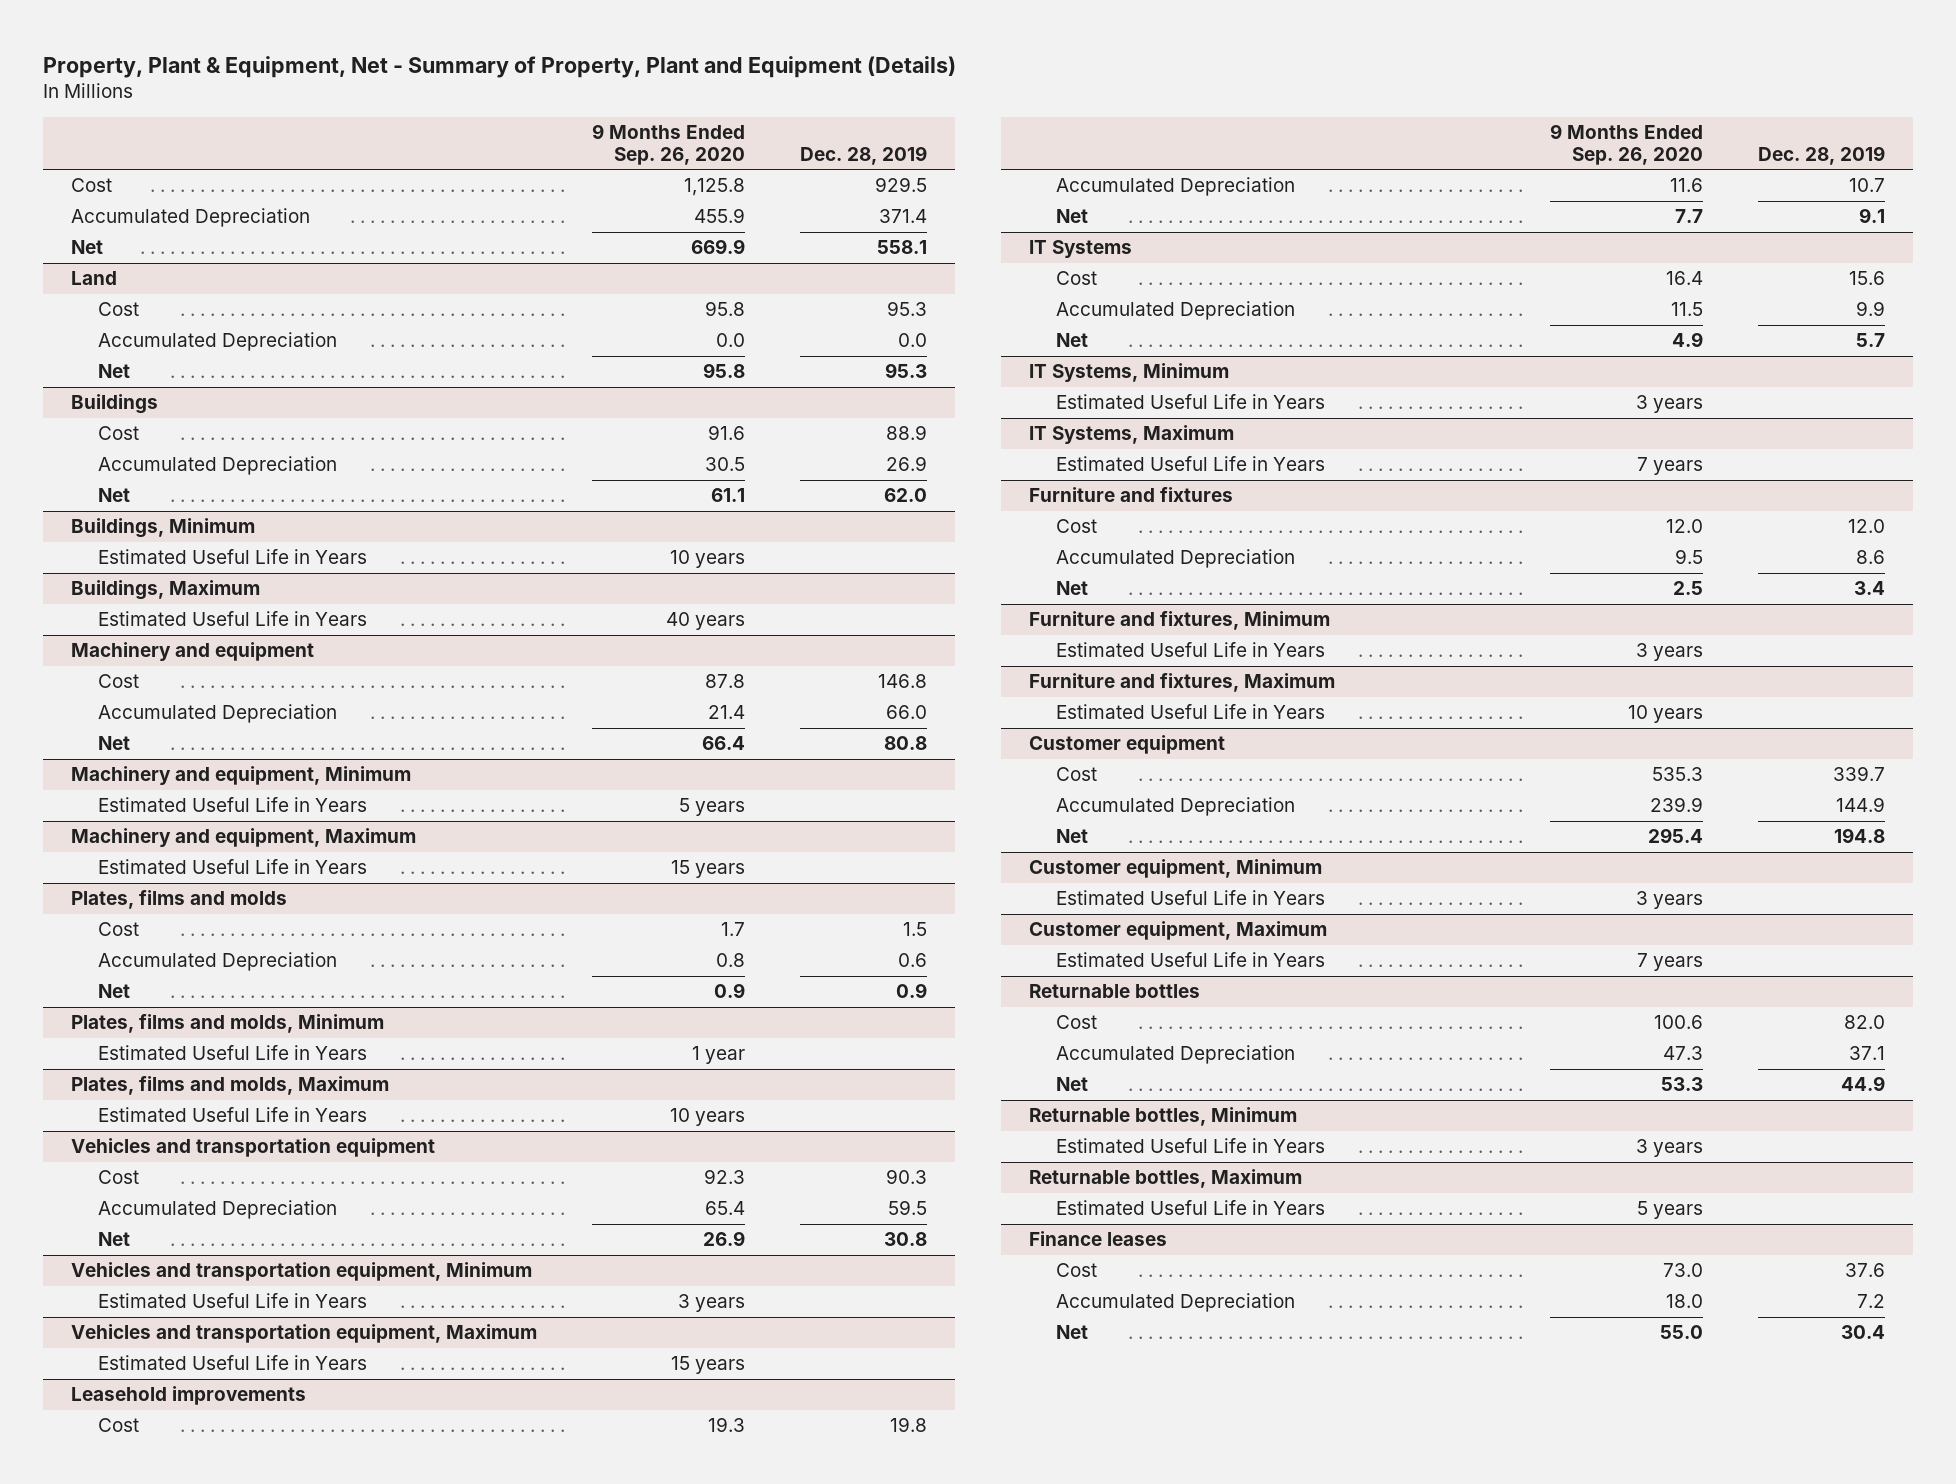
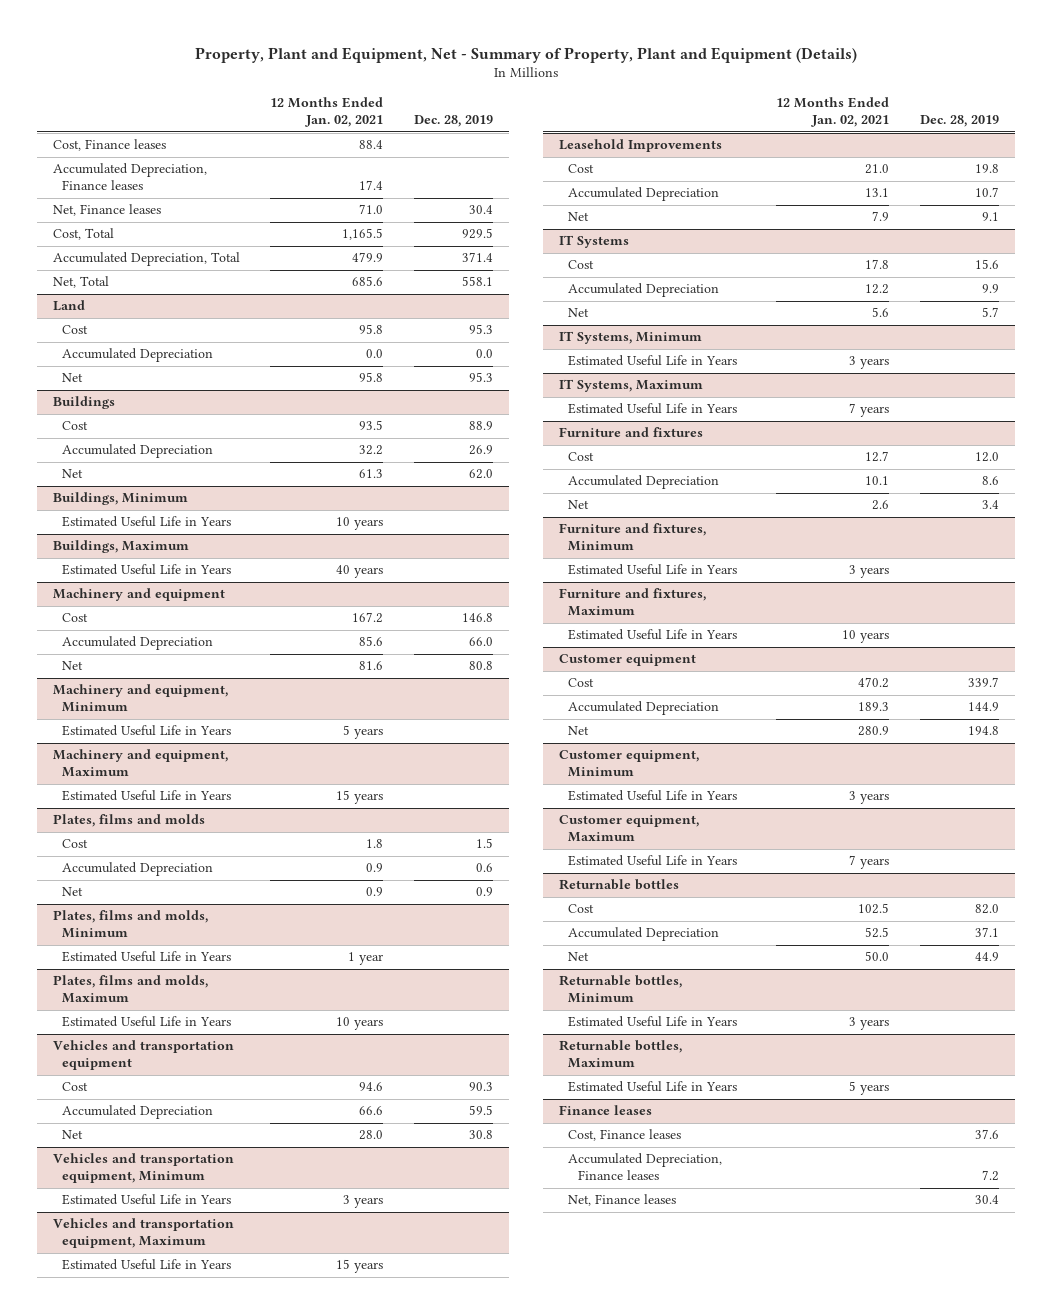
- Property, Plant & Equipment, Net - Summary of Property, Plant and Equipment (Details)
+ Property, Plant and Equipment, Net - Summary of Property, Plant and Equipment (Details)
- | 9 Months Ended Sep. 26, 2020 | Dec. 28, 2019
+ | 12 Months Ended Jan. 02, 2021 | Dec. 28, 2019
- Cost | 1,125.8 | 929.5
- Accumulated Depreciation | 455.9 | 371.4
- Net | 669.9 | 558.1
+ Cost, Finance leases | 88.4 |
+ Accumulated Depreciation, Finance leases | 17.4 |
+ Net, Finance leases | 71.0 | 30.4
+ Cost, Total | 1,165.5 | 929.5
+ Accumulated Depreciation, Total | 479.9 | 371.4
+ Net, Total | 685.6 | 558.1
- Leasehold improvements
+ Leasehold Improvements
@ Finance leases
- Cost | 73.0 | 37.6
- Accumulated Depreciation | 18.0 | 7.2
- Net | 55.0 | 30.4
+ Cost, Finance leases | | 37.6
+ Accumulated Depreciation, Finance leases | | 7.2
+ Net, Finance leases | | 30.4

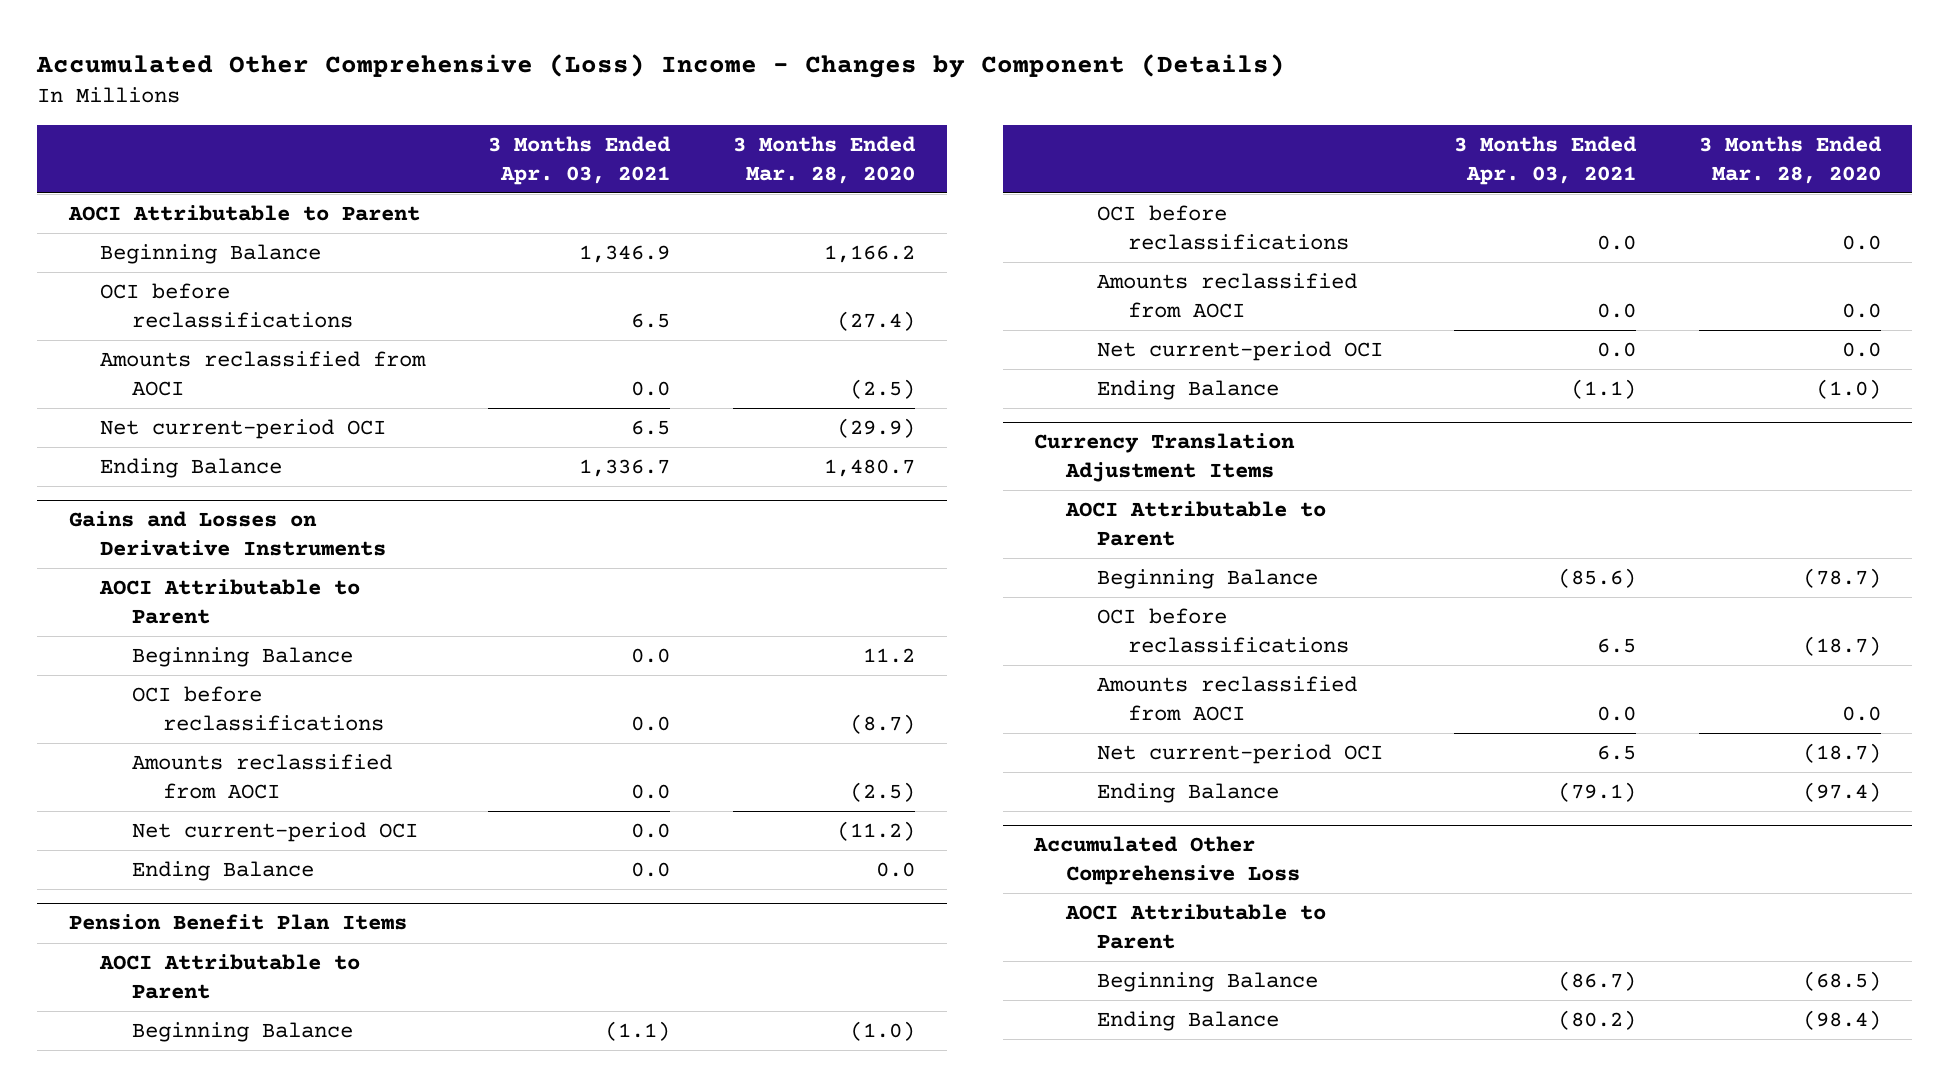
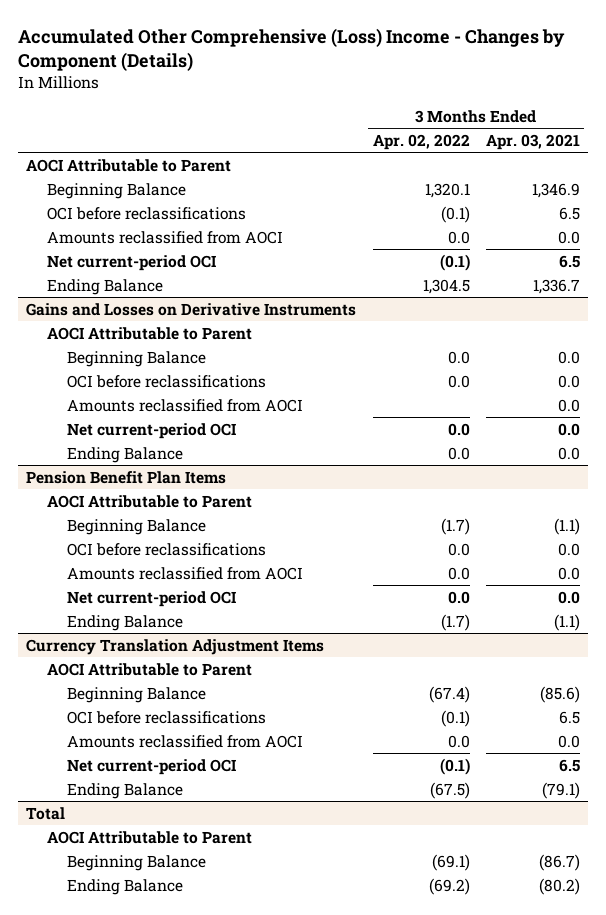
- | 3 Months Ended Apr. 03, 2021 | 3 Months Ended Mar. 28, 2020
+ | 3 Months Ended Apr. 02, 2022 | 3 Months Ended Apr. 03, 2021
- Accumulated Other Comprehensive Loss
+ Total

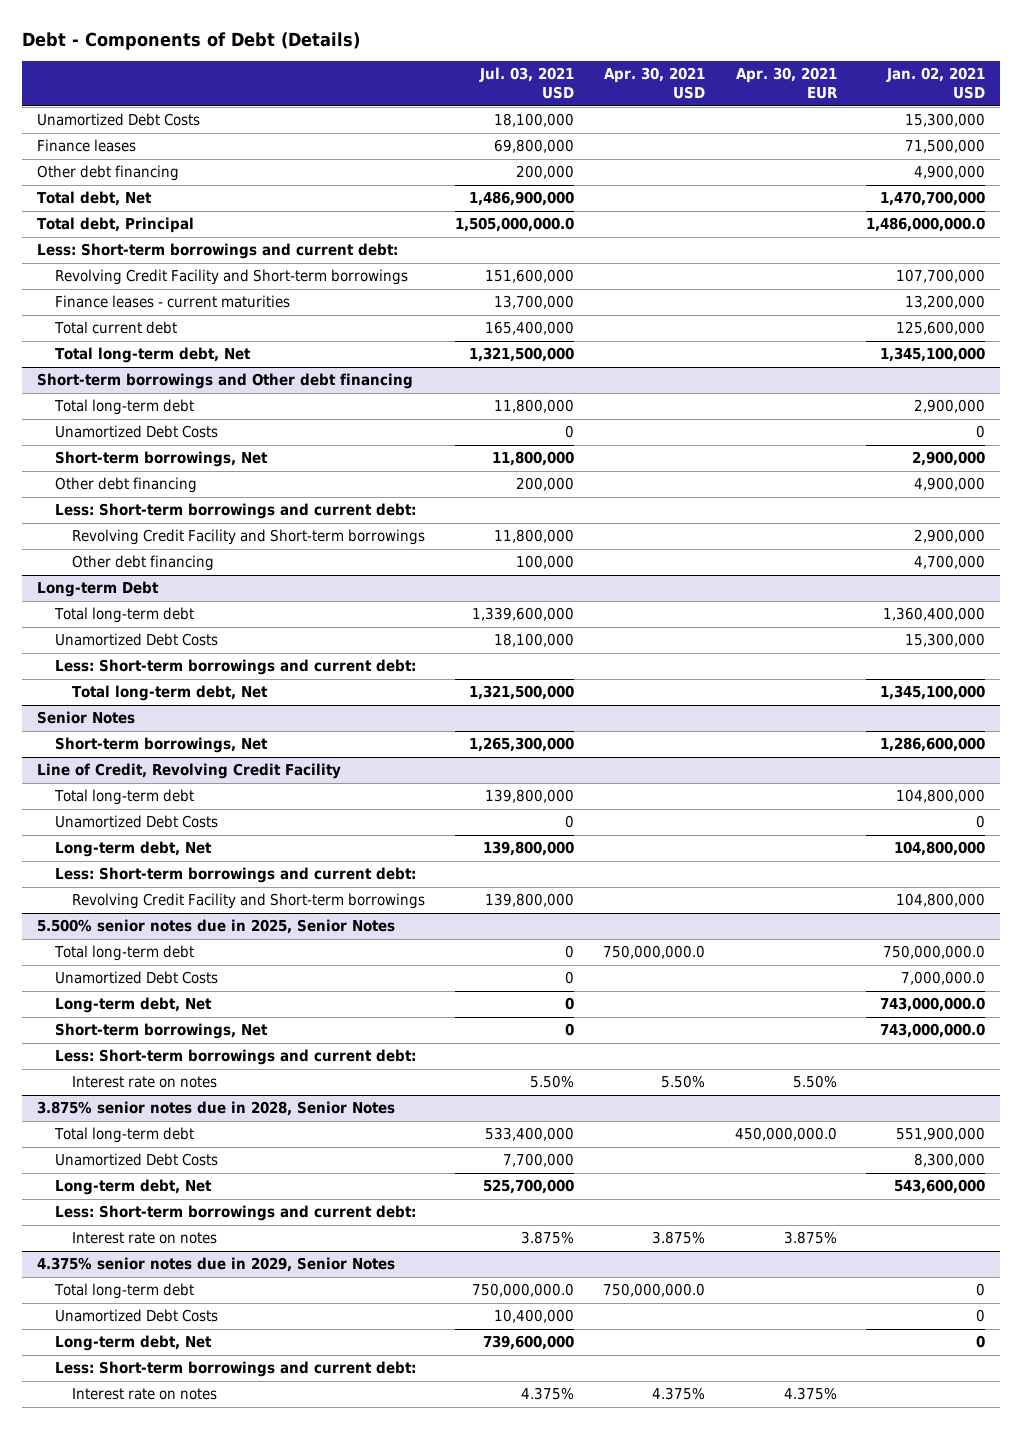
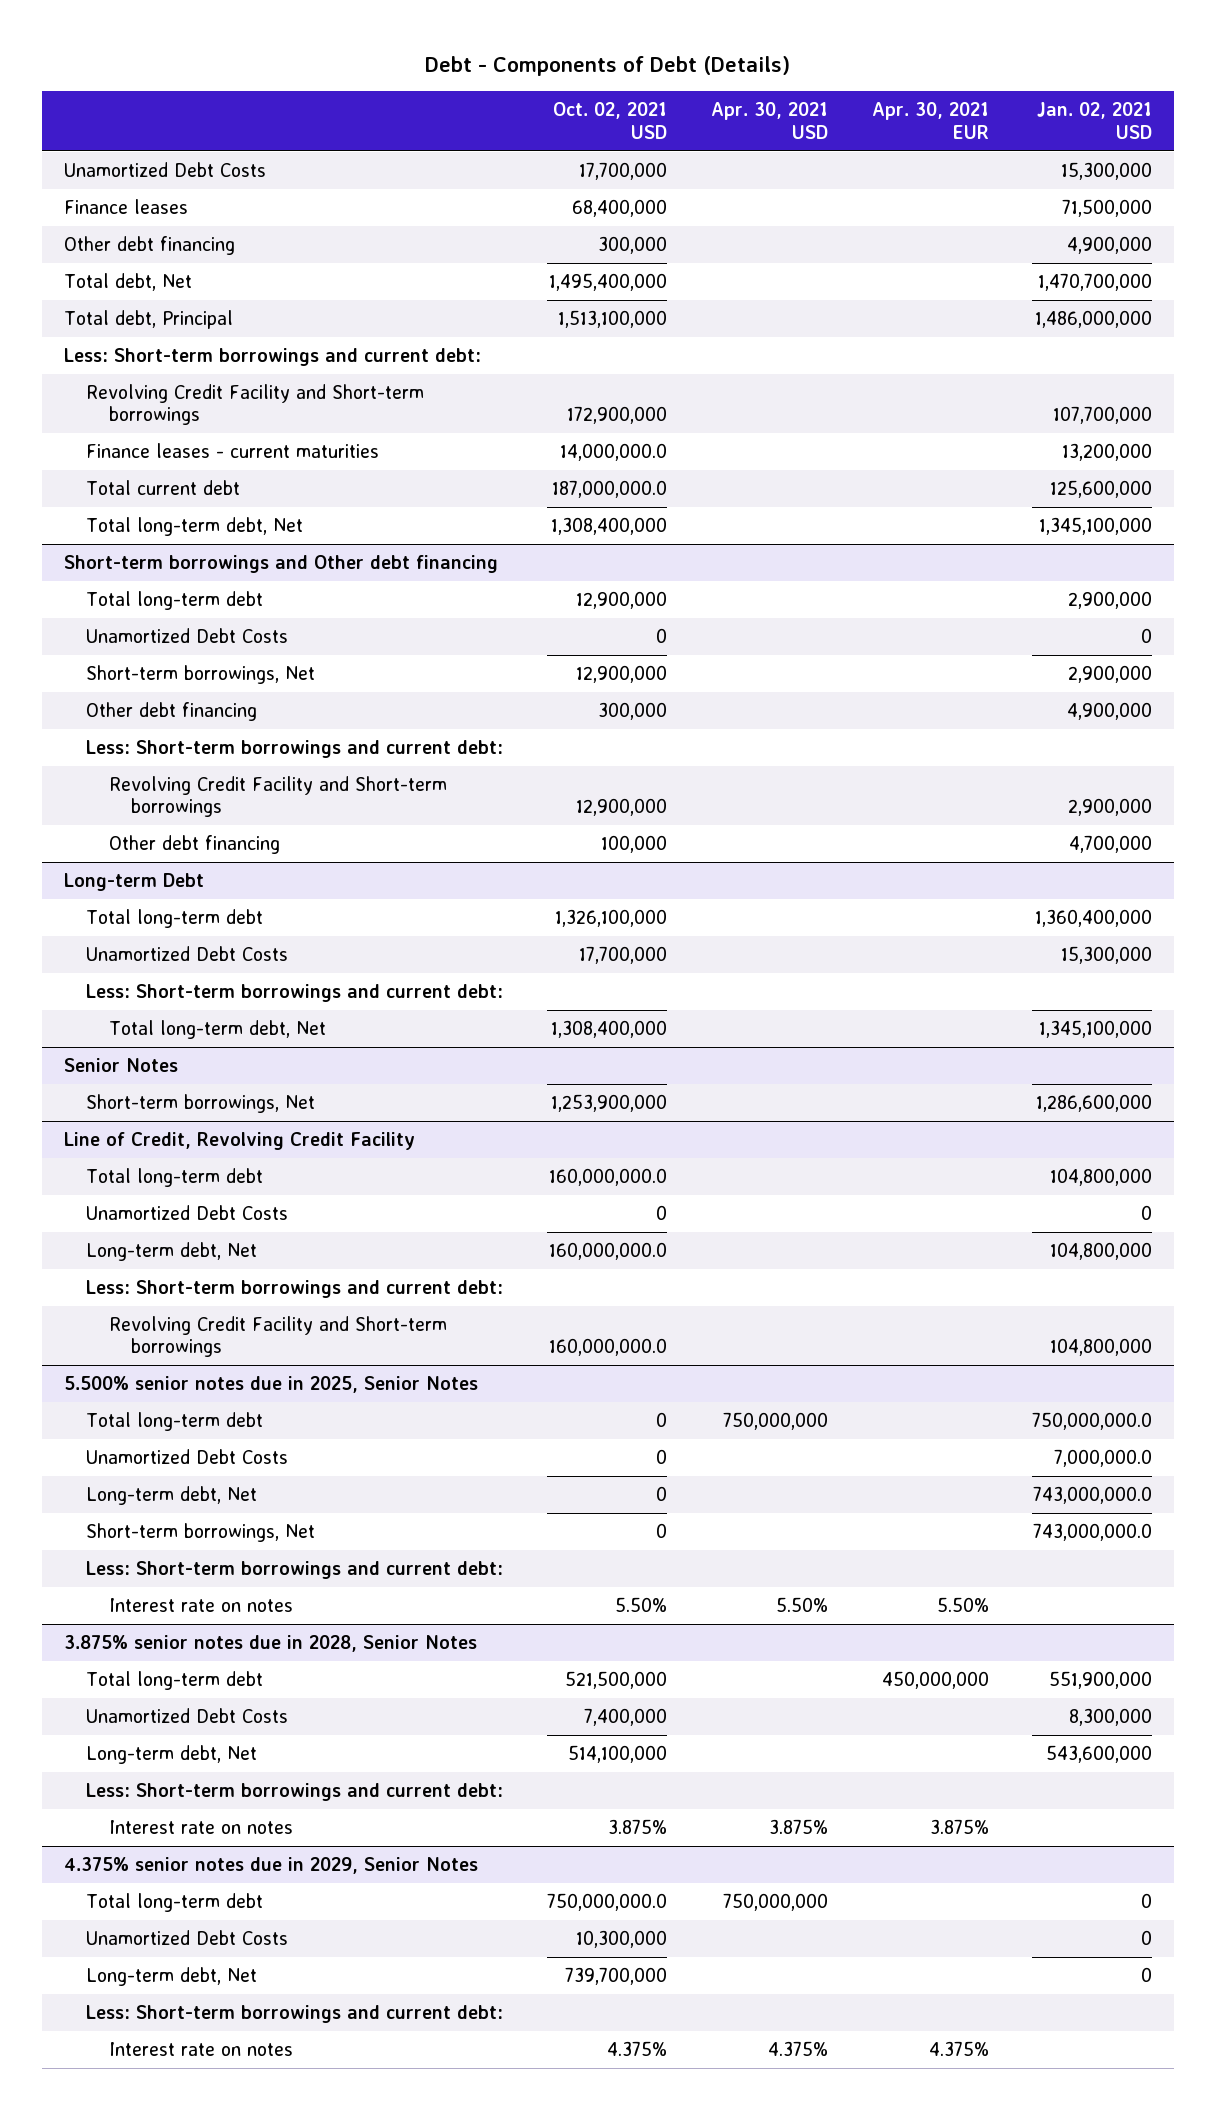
- | Jul. 03, 2021 USD | Apr. 30, 2021 USD | Apr. 30, 2021 EUR | Jan. 02, 2021 USD
+ | Oct. 02, 2021 USD | Apr. 30, 2021 USD | Apr. 30, 2021 EUR | Jan. 02, 2021 USD
- Total debt, Principal | 1,505,000,000.0 | | | 1,486,000,000.0
+ Total debt, Principal | 1,513,100,000 | | | 1,486,000,000
@ 5.500% senior notes due in 2025, Senior Notes
- Total long-term debt | 0 | 750,000,000.0 | | 750,000,000.0
+ Total long-term debt | 0 | 750,000,000 | | 750,000,000.0
@ 3.875% senior notes due in 2028, Senior Notes
- Total long-term debt | 533,400,000 | | 450,000,000.0 | 551,900,000
+ Total long-term debt | 521,500,000 | | 450,000,000 | 551,900,000
@ 4.375% senior notes due in 2029, Senior Notes
- Total long-term debt | 750,000,000.0 | 750,000,000.0 | | 0
+ Total long-term debt | 750,000,000.0 | 750,000,000 | | 0

